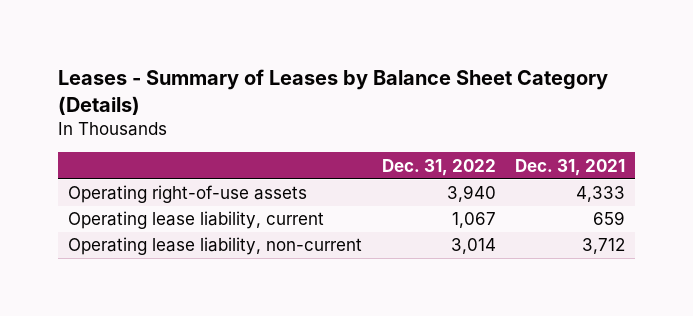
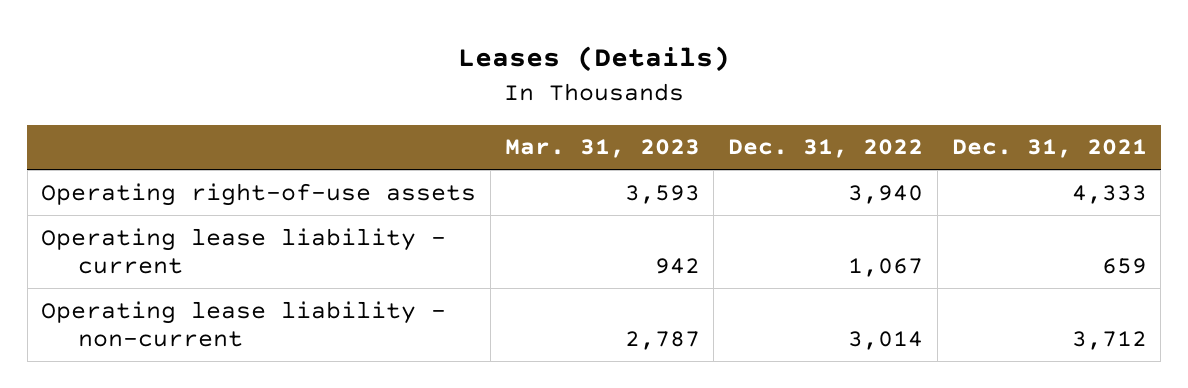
- Leases - Summary of Leases by Balance Sheet Category (Details)
+ Leases (Details)
- | Dec. 31, 2022 | Dec. 31, 2021
+ | Mar. 31, 2023 | Dec. 31, 2022 | Dec. 31, 2021
- Operating lease liability, current | 1,067 | 659
- Operating lease liability, non-current | 3,014 | 3,712
+ Operating lease liability - current | 942 | 1,067 | 659
+ Operating lease liability - non-current | 2,787 | 3,014 | 3,712

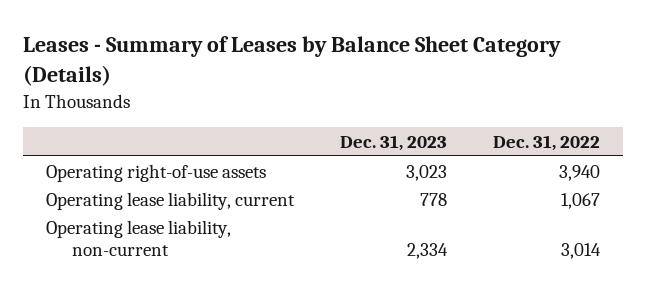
- Leases (Details)
+ Leases - Summary of Leases by Balance Sheet Category (Details)
- | Mar. 31, 2023 | Dec. 31, 2022 | Dec. 31, 2021
+ | Dec. 31, 2023 | Dec. 31, 2022
- Operating lease liability - current | 942 | 1,067 | 659
- Operating lease liability - non-current | 2,787 | 3,014 | 3,712
+ Operating lease liability, current | 778 | 1,067
+ Operating lease liability, non-current | 2,334 | 3,014

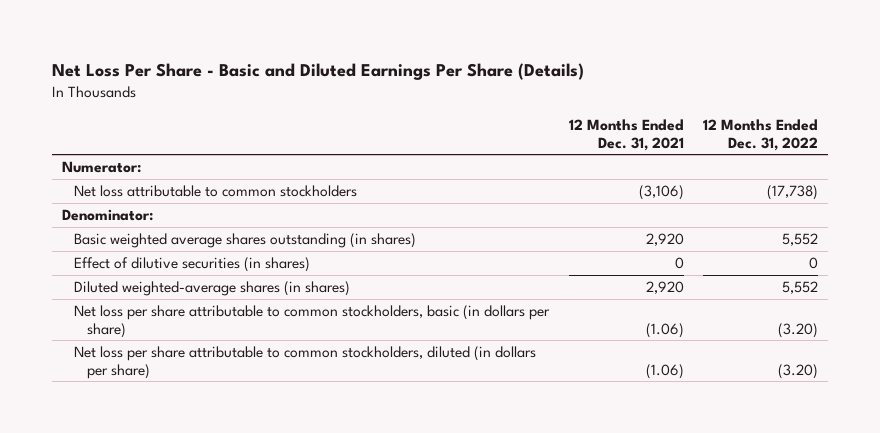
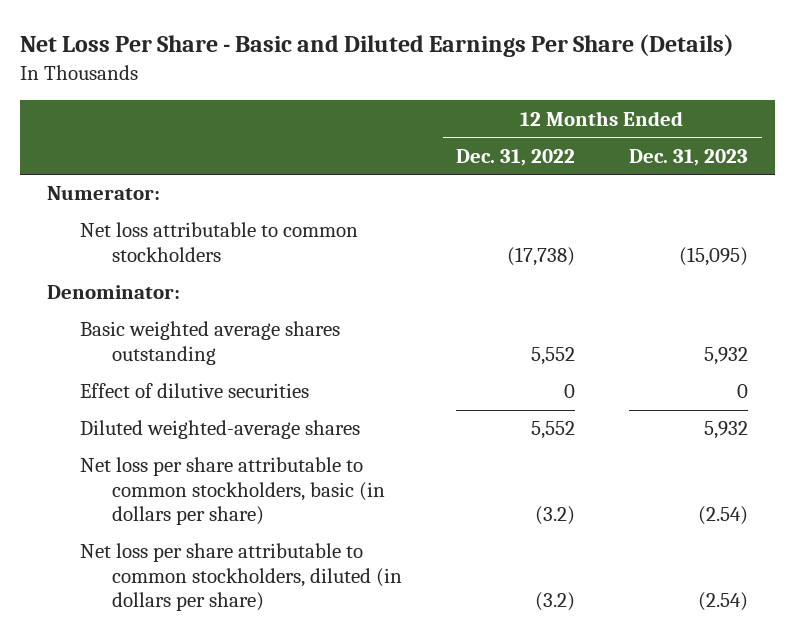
- | 12 Months Ended Dec. 31, 2021 | 12 Months Ended Dec. 31, 2022
+ | 12 Months Ended Dec. 31, 2022 | 12 Months Ended Dec. 31, 2023
- Basic weighted average shares outstanding (in shares) | 2,920 | 5,552
- Effect of dilutive securities (in shares) | 0 | 0
- Diluted weighted-average shares (in shares) | 2,920 | 5,552
- Net loss per share attributable to common stockholders, basic (in dollars per share) | (1.06) | (3.20)
- Net loss per share attributable to common stockholders, diluted (in dollars per share) | (1.06) | (3.20)
+ Basic weighted average shares outstanding | 5,552 | 5,932
+ Effect of dilutive securities | 0 | 0
+ Diluted weighted-average shares | 5,552 | 5,932
+ Net loss per share attributable to common stockholders, basic (in dollars per share) | (3.2) | (2.54)
+ Net loss per share attributable to common stockholders, diluted (in dollars per share) | (3.2) | (2.54)

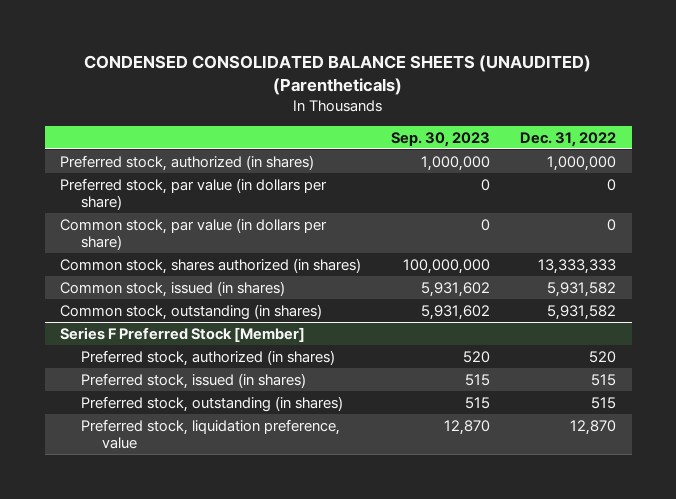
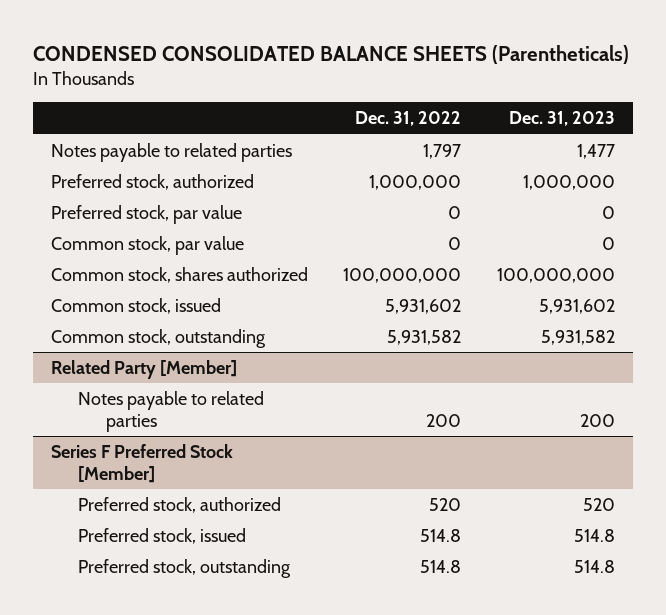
- CONDENSED CONSOLIDATED BALANCE SHEETS (UNAUDITED) (Parentheticals)
+ CONDENSED CONSOLIDATED BALANCE SHEETS (Parentheticals)
- | Sep. 30, 2023 | Dec. 31, 2022
+ | Dec. 31, 2022 | Dec. 31, 2023
- Preferred stock, authorized (in shares) | 1,000,000 | 1,000,000
- Preferred stock, par value (in dollars per share) | 0 | 0
- Common stock, par value (in dollars per share) | 0 | 0
- Common stock, shares authorized (in shares) | 100,000,000 | 13,333,333
- Common stock, issued (in shares) | 5,931,602 | 5,931,582
- Common stock, outstanding (in shares) | 5,931,602 | 5,931,582
+ Notes payable to related parties | 1,797 | 1,477
+ Preferred stock, authorized | 1,000,000 | 1,000,000
+ Preferred stock, par value | 0 | 0
+ Common stock, par value | 0 | 0
+ Common stock, shares authorized | 100,000,000 | 100,000,000
+ Common stock, issued | 5,931,602 | 5,931,602
+ Common stock, outstanding | 5,931,582 | 5,931,582
+ Related Party [Member]
+ Notes payable to related parties | 200 | 200
@ Series F Preferred Stock [Member]
- Preferred stock, authorized (in shares) | 520 | 520
- Preferred stock, issued (in shares) | 515 | 515
- Preferred stock, outstanding (in shares) | 515 | 515
- Preferred stock, liquidation preference, value | 12,870 | 12,870
+ Preferred stock, authorized | 520 | 520
+ Preferred stock, issued | 514.8 | 514.8
+ Preferred stock, outstanding | 514.8 | 514.8

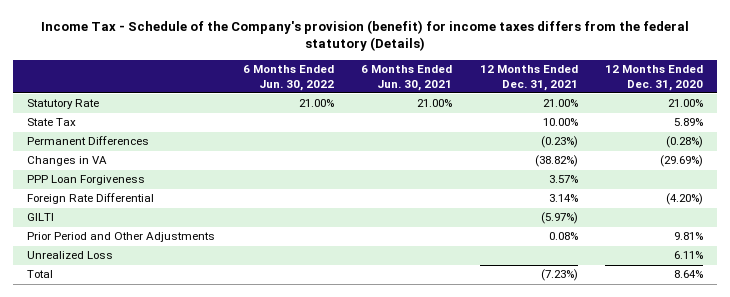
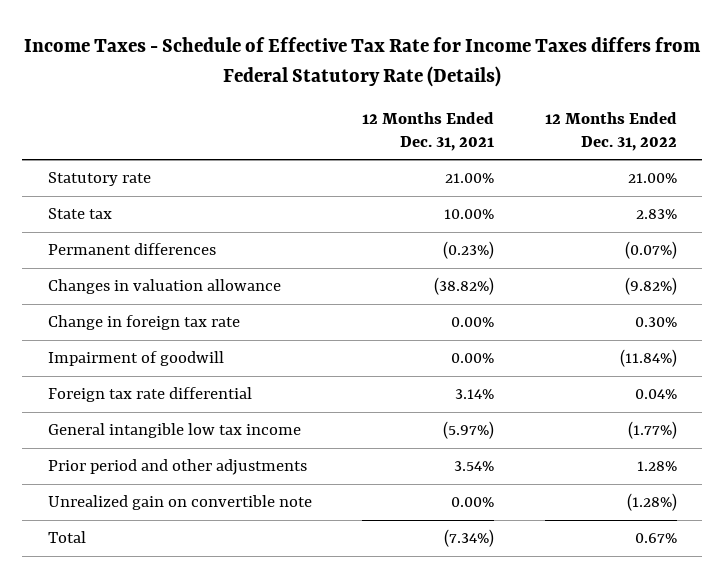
- Income Tax - Schedule of the Company's provision (benefit) for income taxes differs from the federal statutory (Details)
+ Income Taxes - Schedule of Effective Tax Rate for Income Taxes differs from Federal Statutory Rate (Details)
- | 6 Months Ended Jun. 30, 2022 | 6 Months Ended Jun. 30, 2021 | 12 Months Ended Dec. 31, 2021 | 12 Months Ended Dec. 31, 2020
+ | 12 Months Ended Dec. 31, 2021 | 12 Months Ended Dec. 31, 2022
- Statutory Rate | 21.00% | 21.00% | 21.00% | 21.00%
- State Tax | | | 10.00% | 5.89%
- Permanent Differences | | | (0.23%) | (0.28%)
- Changes in VA | | | (38.82%) | (29.69%)
- PPP Loan Forgiveness | | | 3.57% |
- Foreign Rate Differential | | | 3.14% | (4.20%)
- GILTI | | | (5.97%) |
- Prior Period and Other Adjustments | | | 0.08% | 9.81%
- Unrealized Loss | | | | 6.11%
- Total | | | (7.23%) | 8.64%
+ Statutory rate | 21.00% | 21.00%
+ State tax | 10.00% | 2.83%
+ Permanent differences | (0.23%) | (0.07%)
+ Changes in valuation allowance | (38.82%) | (9.82%)
+ Change in foreign tax rate | 0.00% | 0.30%
+ Impairment of goodwill | 0.00% | (11.84%)
+ Foreign tax rate differential | 3.14% | 0.04%
+ General intangible low tax income | (5.97%) | (1.77%)
+ Prior period and other adjustments | 3.54% | 1.28%
+ Unrealized gain on convertible note | 0.00% | (1.28%)
+ Total | (7.34%) | 0.67%

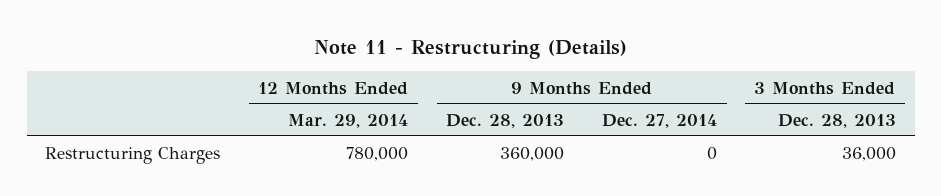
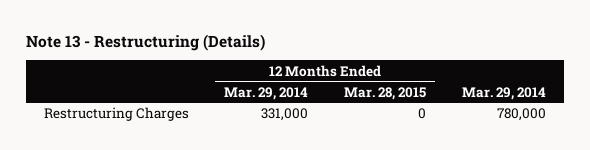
- Note 11 - Restructuring (Details)
+ Note 13 - Restructuring (Details)
- | 12 Months Ended Mar. 29, 2014 | 9 Months Ended Dec. 28, 2013 | 9 Months Ended Dec. 27, 2014 | 3 Months Ended Dec. 28, 2013
+ | 12 Months Ended Mar. 29, 2014 | 12 Months Ended Mar. 28, 2015 | Mar. 29, 2014
- Restructuring Charges | 780,000 | 360,000 | 0 | 36,000
+ Restructuring Charges | 331,000 | 0 | 780,000

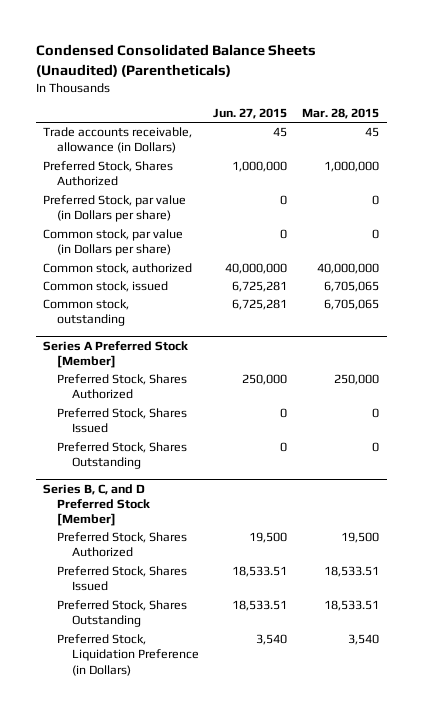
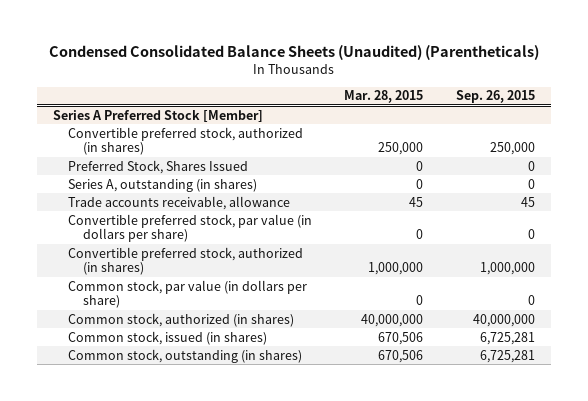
- | Jun. 27, 2015 | Mar. 28, 2015
+ | Mar. 28, 2015 | Sep. 26, 2015
- Trade accounts receivable, allowance (in Dollars) | 45 | 45
- Preferred Stock, Shares Authorized | 1,000,000 | 1,000,000
- Preferred Stock, par value (in Dollars per share) | 0 | 0
- Common stock, par value (in Dollars per share) | 0 | 0
- Common stock, authorized | 40,000,000 | 40,000,000
- Common stock, issued | 6,725,281 | 6,705,065
- Common stock, outstanding | 6,725,281 | 6,705,065
@ Series A Preferred Stock [Member]
- Preferred Stock, Shares Authorized | 250,000 | 250,000
- Prеfеrrеd Stock, Sharеs Issuеd | 0 | 0
- Preferred Stock, Shares Outstanding | 0 | 0
- Series B, C, and D Preferred Stock [Member]
- Preferred Stock, Shares Authorized | 19,500 | 19,500
- Prеfеrrеd Stock, Sharеs Issuеd | 18,533.51 | 18,533.51
- Preferred Stock, Shares Outstanding | 18,533.51 | 18,533.51
- Preferred Stock, Liquidation Preference (in Dollars) | 3,540 | 3,540
@ Series A Preferred Stock [Member]
+ Convertible preferred stock, authorized (in shares) | 250,000 | 250,000
+ Preferred Stock, Shares Issued | 0 | 0
+ Series A, outstanding (in shares) | 0 | 0
+ Trade accounts receivable, allowance | 45 | 45
+ Convertible preferred stock, par value (in dollars per share) | 0 | 0
+ Convertible preferred stock, authorized (in shares) | 1,000,000 | 1,000,000
+ Common stock, par value (in dollars per share) | 0 | 0
+ Common stock, authorized (in shares) | 40,000,000 | 40,000,000
+ Common stock, issued (in shares) | 670,506 | 6,725,281
+ Common stock, outstanding (in shares) | 670,506 | 6,725,281

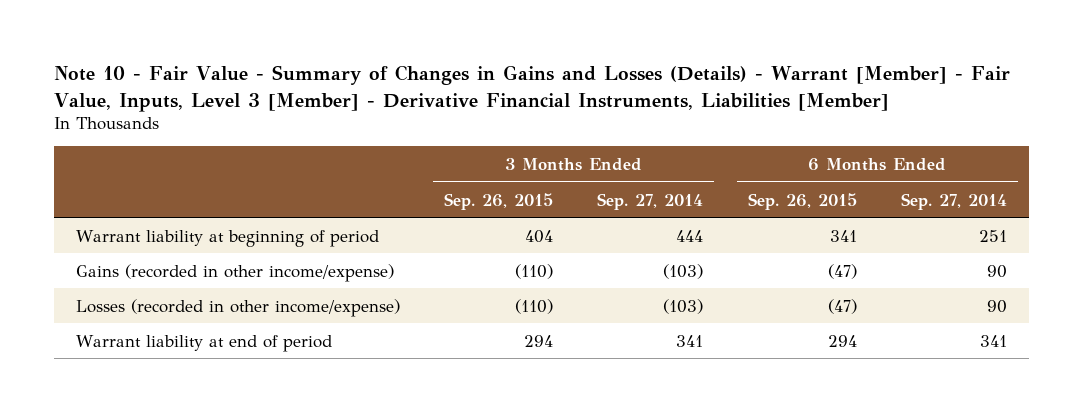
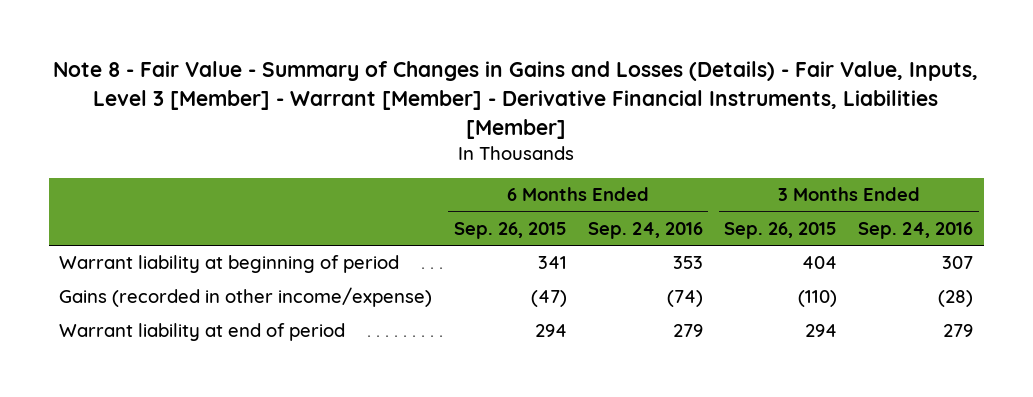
- Note 10 - Fair Value - Summary of Changes in Gains and Losses (Details) - Warrant [Member] - Fair Value, Inputs, Level 3 [Member] - Derivative Financial Instruments, Liabilities [Member]
+ Note 8 - Fair Value - Summary of Changes in Gains and Losses (Details) - Fair Value, Inputs, Level 3 [Member] - Warrant [Member] - Derivative Financial Instruments, Liabilities [Member]
- | 3 Months Ended Sep. 26, 2015 | 3 Months Ended Sep. 27, 2014 | 6 Months Ended Sep. 26, 2015 | 6 Months Ended Sep. 27, 2014
+ | 6 Months Ended Sep. 26, 2015 | 6 Months Ended Sep. 24, 2016 | 3 Months Ended Sep. 26, 2015 | 3 Months Ended Sep. 24, 2016
- Losses (recorded in other income/expense) | (110) | (103) | (47) | 90

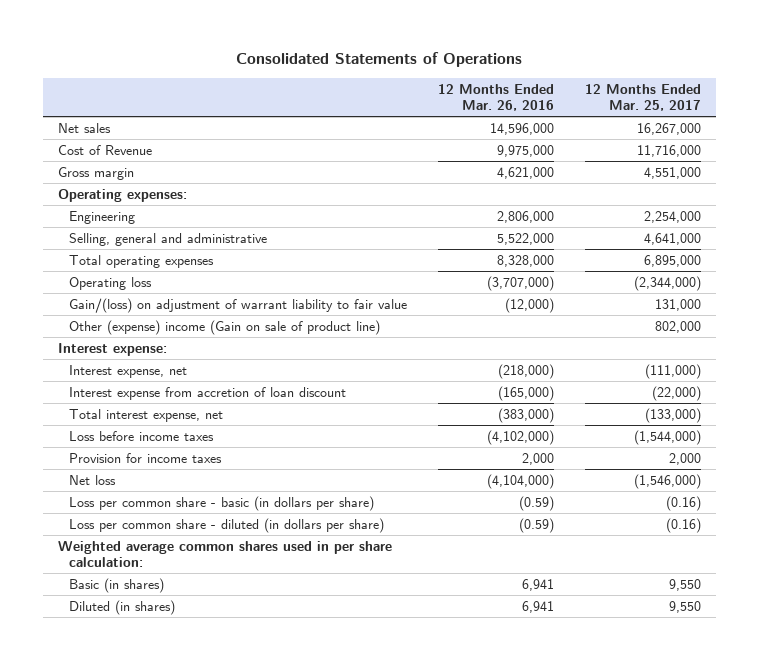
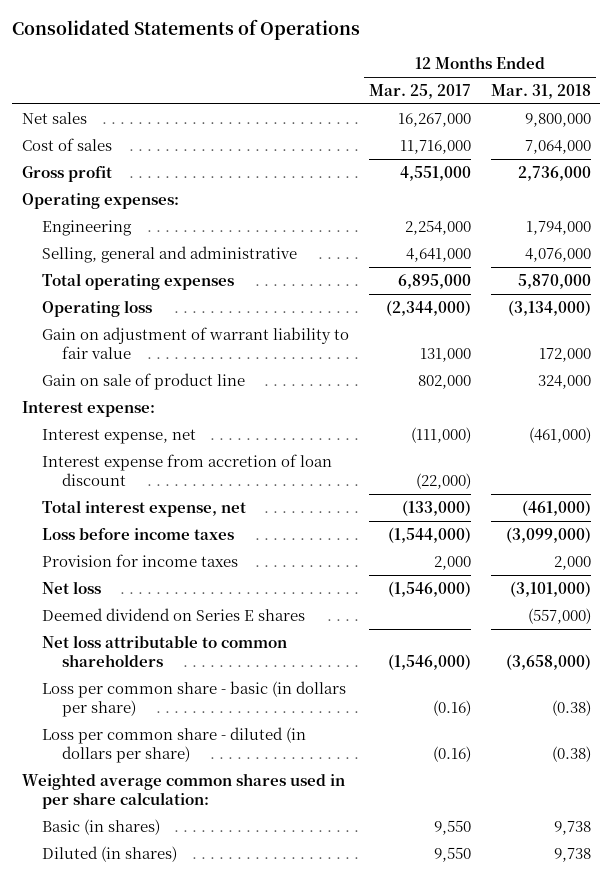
- | 12 Months Ended Mar. 26, 2016 | 12 Months Ended Mar. 25, 2017
+ | 12 Months Ended Mar. 25, 2017 | 12 Months Ended Mar. 31, 2018
- Cost of Revenue | 9,975,000 | 11,716,000
- Gross margin | 4,621,000 | 4,551,000
+ Cost of sales | 11,716,000 | 7,064,000
+ Gross profit | 4,551,000 | 2,736,000
- Gain/(loss) on adjustment of warrant liability to fair value | (12,000) | 131,000
- Other (expense) income (Gain on sale of product line) | | 802,000
+ Gain on adjustment of warrant liability to fair value | 131,000 | 172,000
+ Gain on sale of product line | 802,000 | 324,000
+ Deemed dividend on Series E shares | | (557,000)
+ Net loss attributable to common shareholders | (1,546,000) | (3,658,000)

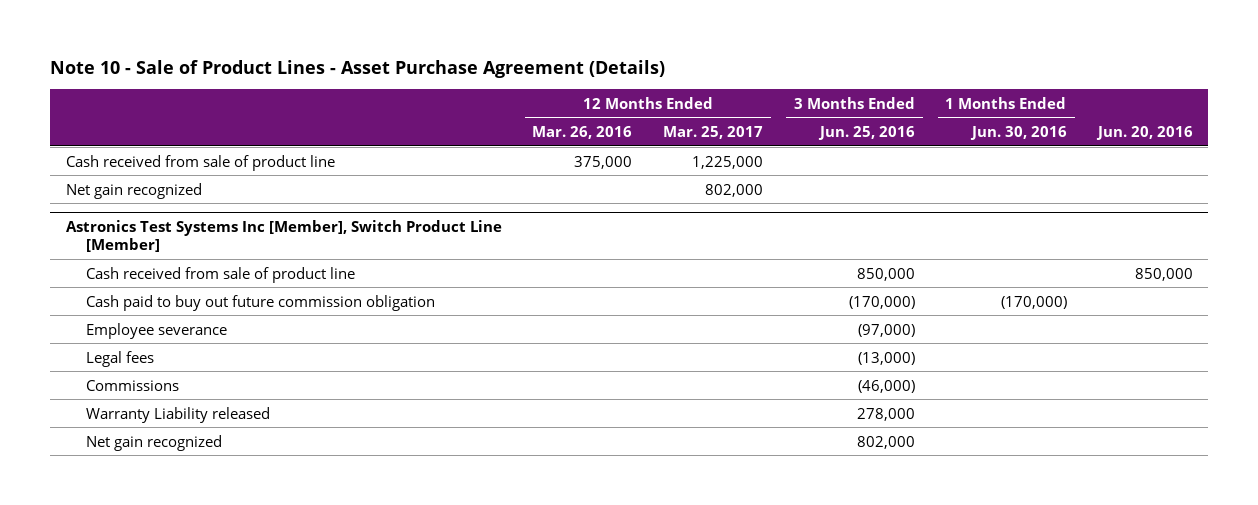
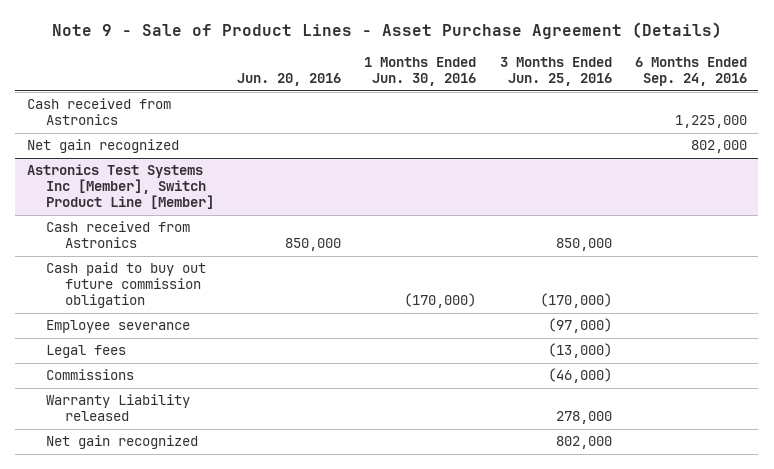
- Note 10 - Sale of Product Lines - Asset Purchase Agreement (Details)
+ Note 9 - Sale of Product Lines - Asset Purchase Agreement (Details)
- | 12 Months Ended Mar. 26, 2016 | 12 Months Ended Mar. 25, 2017 | 3 Months Ended Jun. 25, 2016 | 1 Months Ended Jun. 30, 2016 | Jun. 20, 2016
+ | Jun. 20, 2016 | 1 Months Ended Jun. 30, 2016 | 3 Months Ended Jun. 25, 2016 | 6 Months Ended Sep. 24, 2016
- Cash received from sale of product line | 375,000 | 1,225,000 | | |
+ Cash received from Astronics | | | | 1,225,000
@ Astronics Test Systems Inc [Member], Switch Product Line [Member]
- Cash received from sale of product line | | | 850,000 | | 850,000
+ Cash received from Astronics | 850,000 | | 850,000 |

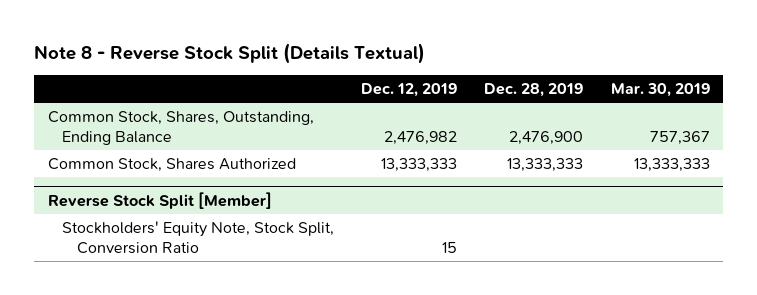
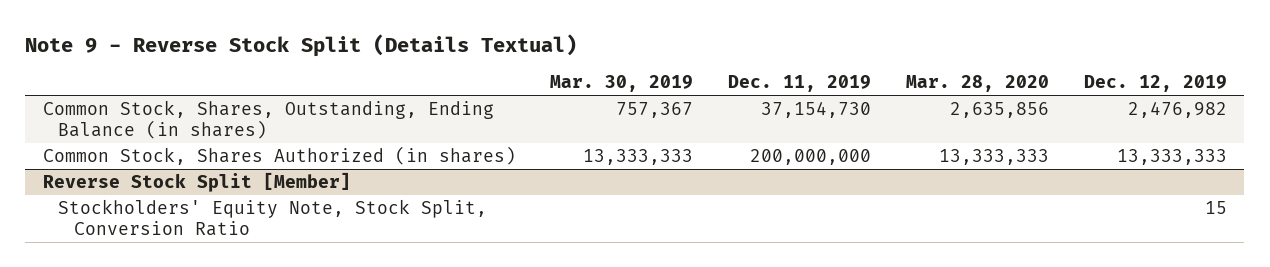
- Note 8 - Reverse Stock Split (Details Textual)
+ Note 9 - Reverse Stock Split (Details Textual)
- | Dec. 12, 2019 | Dec. 28, 2019 | Mar. 30, 2019
+ | Mar. 30, 2019 | Dec. 11, 2019 | Mar. 28, 2020 | Dec. 12, 2019
- Common Stock, Shares, Outstanding, Ending Balance | 2,476,982 | 2,476,900 | 757,367
- Common Stock, Shares Authorized | 13,333,333 | 13,333,333 | 13,333,333
+ Common Stock, Shares, Outstanding, Ending Balance (in shares) | 757,367 | 37,154,730 | 2,635,856 | 2,476,982
+ Common Stock, Shares Authorized (in shares) | 13,333,333 | 200,000,000 | 13,333,333 | 13,333,333

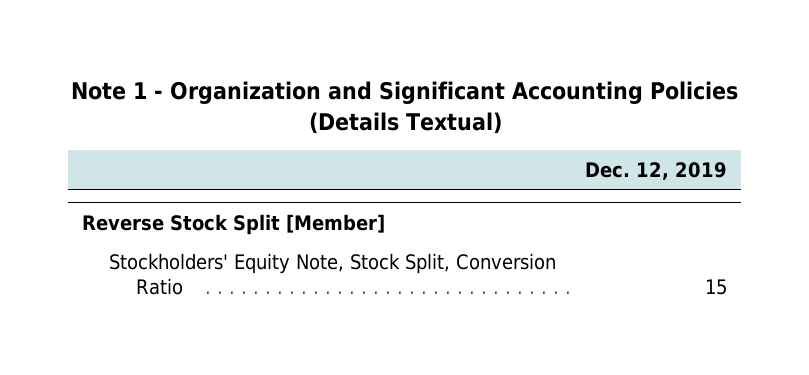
- Note 9 - Reverse Stock Split (Details Textual)
+ Note 1 - Organization and Significant Accounting Policies (Details Textual)
- | Mar. 30, 2019 | Dec. 11, 2019 | Mar. 28, 2020 | Dec. 12, 2019
+ | Dec. 12, 2019
- Common Stock, Shares, Outstanding, Ending Balance (in shares) | 757,367 | 37,154,730 | 2,635,856 | 2,476,982
- Common Stock, Shares Authorized (in shares) | 13,333,333 | 200,000,000 | 13,333,333 | 13,333,333

